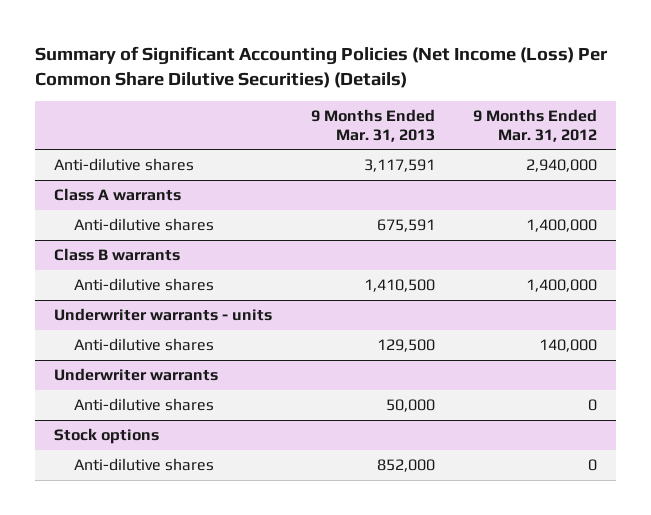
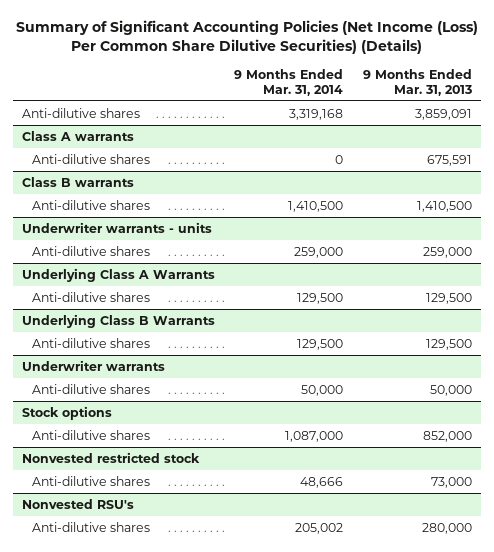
- | 9 Months Ended Mar. 31, 2013 | 9 Months Ended Mar. 31, 2012
+ | 9 Months Ended Mar. 31, 2014 | 9 Months Ended Mar. 31, 2013
- Anti-dilutive shares | 3,117,591 | 2,940,000
+ Anti-dilutive shares | 3,319,168 | 3,859,091
@ Underwriter warrants - units
+ Anti-dilutive shares | 259,000 | 259,000
+ Underlying Class A Warrants
+ Underlying Class B Warrants
+ Anti-dilutive shares | 129,500 | 129,500
+ Nonvested restricted stock
+ Anti-dilutive shares | 48,666 | 73,000
+ Nonvested RSU's
+ Anti-dilutive shares | 205,002 | 280,000

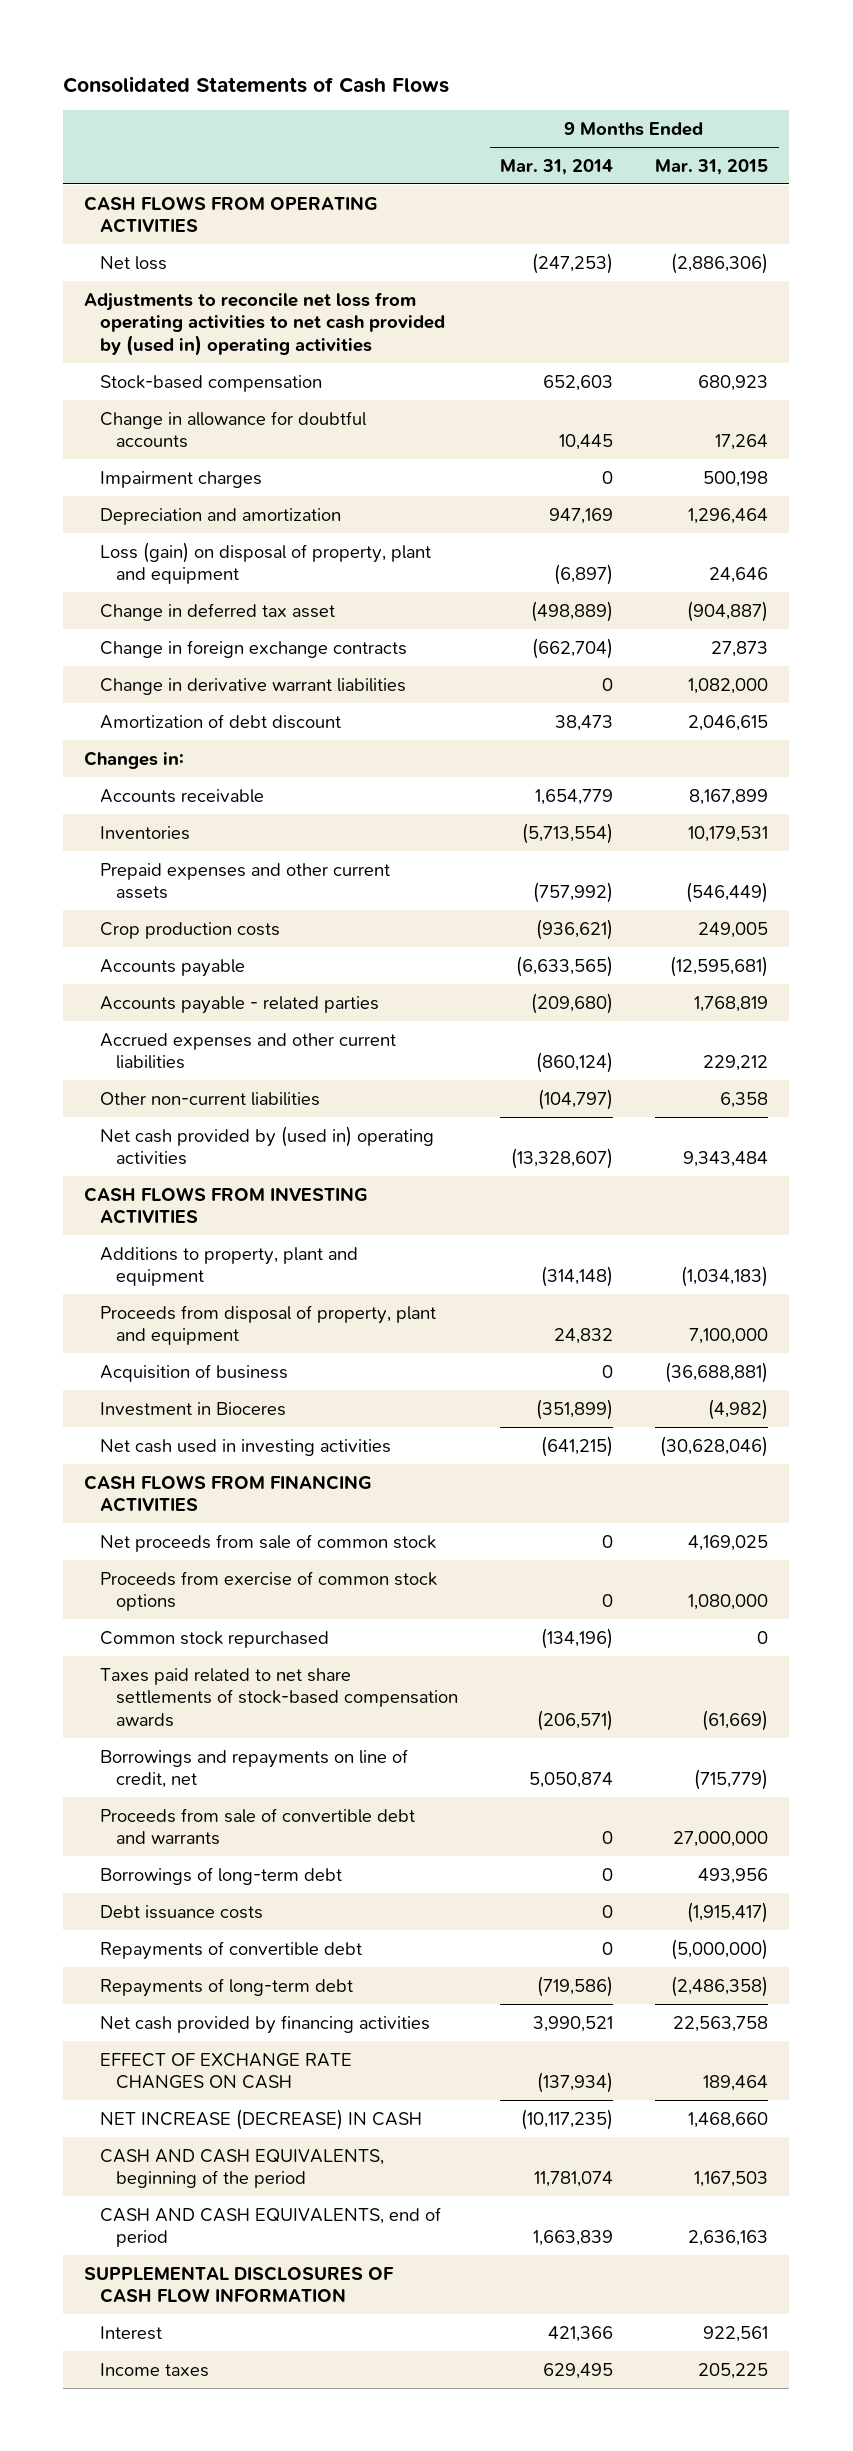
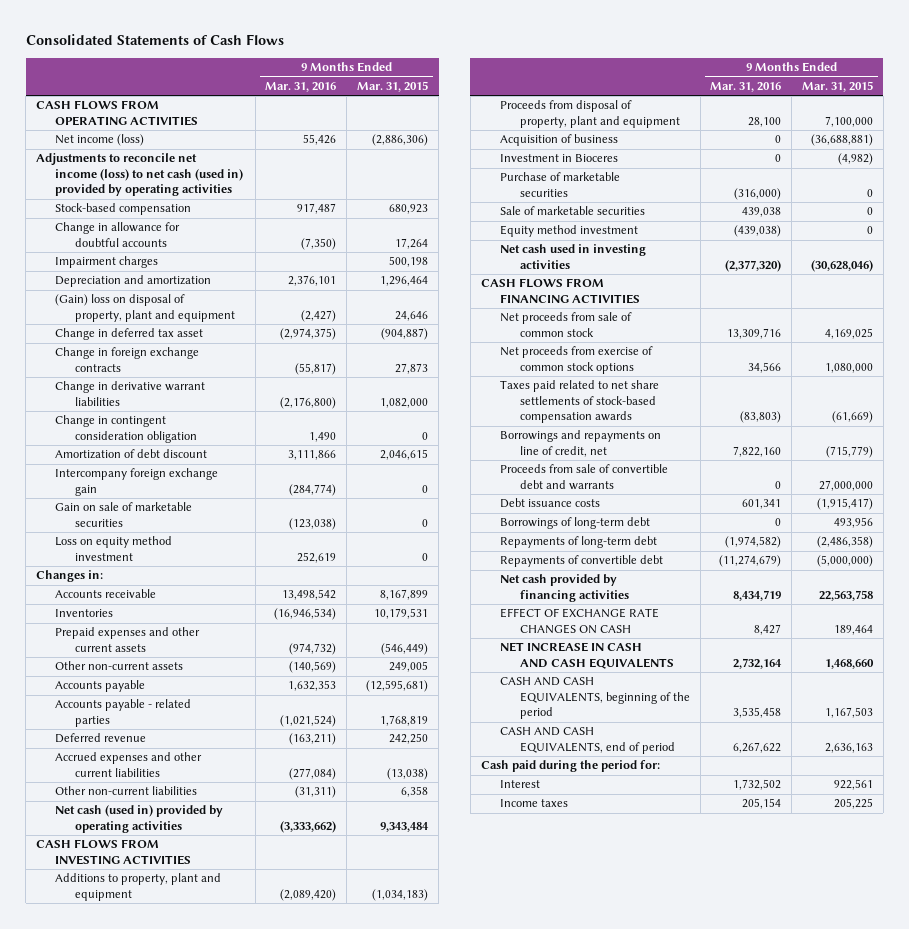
- | 9 Months Ended Mar. 31, 2014 | 9 Months Ended Mar. 31, 2015
+ | 9 Months Ended Mar. 31, 2016 | 9 Months Ended Mar. 31, 2015
- Net loss | (247,253) | (2,886,306)
- Adjustments to reconcile net loss from operating activities to net cash provided by (used in) operating activities
+ Net income (loss) | 55,426 | (2,886,306)
+ Adjustments to reconcile net income (loss) to net cash (used in) provided by operating activities
- Loss (gain) on disposal of property, plant and equipment | (6,897) | 24,646
+ (Gain) loss on disposal of property, plant and equipment | (2,427) | 24,646
+ Change in contingent consideration obligation | 1,490 | 0
+ Intercompany foreign exchange gain | (284,774) | 0
+ Gain on sale of marketable securities | (123,038) | 0
+ Loss on equity method investment | 252,619 | 0
- Crop production costs | (936,621) | 249,005
+ Other non-current assets | (140,569) | 249,005
- Accrued expenses and other current liabilities | (860,124) | 229,212
+ Deferred revenue | (163,211) | 242,250
+ Accrued expenses and other current liabilities | (277,084) | (13,038)
- Net cash provided by (used in) operating activities | (13,328,607) | 9,343,484
+ Net cash (used in) provided by operating activities | (3,333,662) | 9,343,484
+ Purchase of marketable securities | (316,000) | 0
+ Sale of marketable securities | 439,038 | 0
+ Equity method investment | (439,038) | 0
- Proceeds from exercise of common stock options | 0 | 1,080,000
- Common stock repurchased | (134,196) | 0
+ Net proceeds from exercise of common stock options | 34,566 | 1,080,000
moved down: Borrowings of long-term debt | 0 | 493,956
moved down: Repayments of convertible debt | (11,274,679) | (5,000,000)
- NET INCREASE (DECREASE) IN CASH | (10,117,235) | 1,468,660
+ NET INCREASE IN CASH AND CASH EQUIVALENTS | 2,732,164 | 1,468,660
- SUPPLEMENTAL DISCLOSURES OF CASH FLOW INFORMATION
+ Cash paid during the period for:

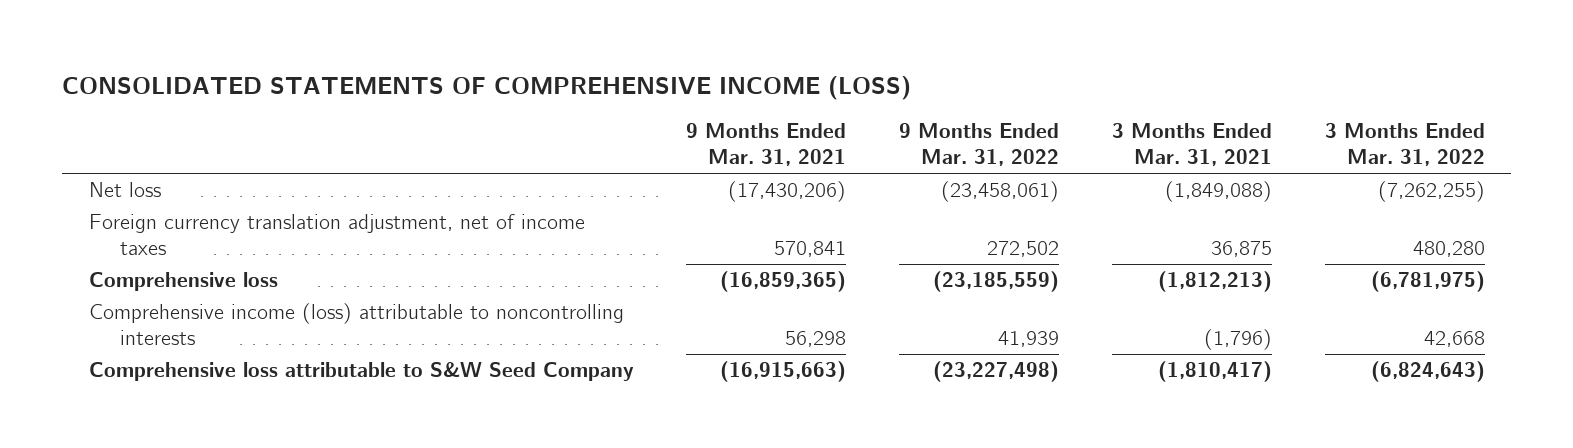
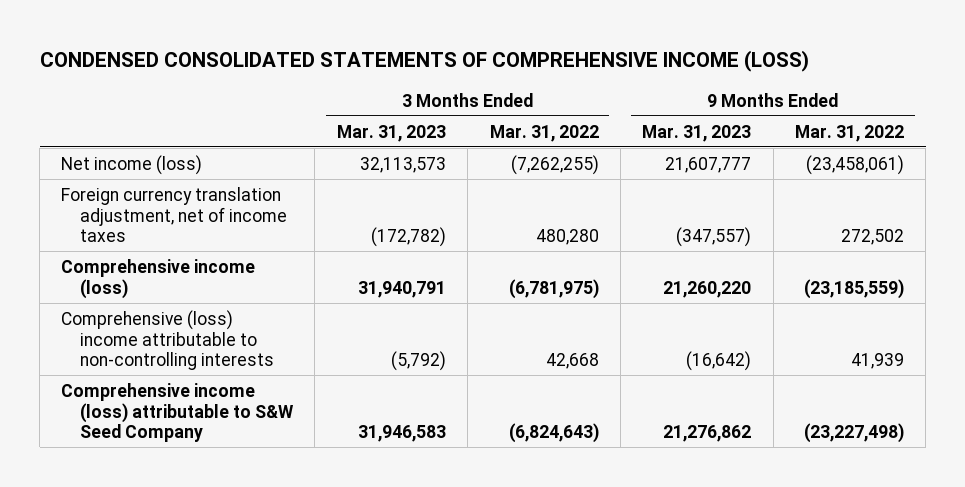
- CONSOLIDATED STATEMENTS OF COMPREHENSIVE INCOME (LOSS)
+ CONDENSED CONSOLIDATED STATEMENTS OF COMPREHENSIVE INCOME (LOSS)
- | 9 Months Ended Mar. 31, 2021 | 9 Months Ended Mar. 31, 2022 | 3 Months Ended Mar. 31, 2021 | 3 Months Ended Mar. 31, 2022
+ | 3 Months Ended Mar. 31, 2023 | 3 Months Ended Mar. 31, 2022 | 9 Months Ended Mar. 31, 2023 | 9 Months Ended Mar. 31, 2022
- Net loss | (17,430,206) | (23,458,061) | (1,849,088) | (7,262,255)
+ Net income (loss) | 32,113,573 | (7,262,255) | 21,607,777 | (23,458,061)
- Comprehensive loss | (16,859,365) | (23,185,559) | (1,812,213) | (6,781,975)
- Comprehensive income (loss) attributable to noncontrolling interests | 56,298 | 41,939 | (1,796) | 42,668
- Comprehensive loss attributable to S&W Seed Company | (16,915,663) | (23,227,498) | (1,810,417) | (6,824,643)
+ Comprehensive income (loss) | 31,940,791 | (6,781,975) | 21,260,220 | (23,185,559)
+ Comprehensive (loss) income attributable to non-controlling interests | (5,792) | 42,668 | (16,642) | 41,939
+ Comprehensive income (loss) attributable to S&W Seed Company | 31,946,583 | (6,824,643) | 21,276,862 | (23,227,498)

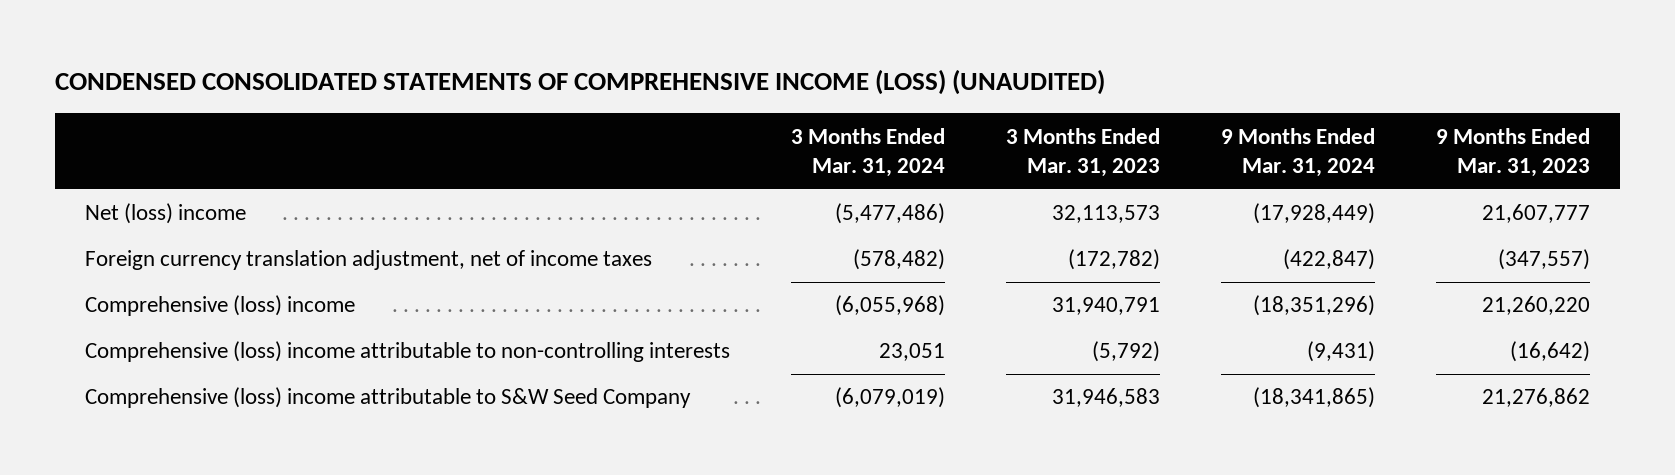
- CONDENSED CONSOLIDATED STATEMENTS OF COMPREHENSIVE INCOME (LOSS)
+ CONDENSED CONSOLIDATED STATEMENTS OF COMPREHENSIVE INCOME (LOSS) (UNAUDITED)
- | 3 Months Ended Mar. 31, 2023 | 3 Months Ended Mar. 31, 2022 | 9 Months Ended Mar. 31, 2023 | 9 Months Ended Mar. 31, 2022
+ | 3 Months Ended Mar. 31, 2024 | 3 Months Ended Mar. 31, 2023 | 9 Months Ended Mar. 31, 2024 | 9 Months Ended Mar. 31, 2023
- Net income (loss) | 32,113,573 | (7,262,255) | 21,607,777 | (23,458,061)
+ Net (loss) income | (5,477,486) | 32,113,573 | (17,928,449) | 21,607,777
- Comprehensive income (loss) | 31,940,791 | (6,781,975) | 21,260,220 | (23,185,559)
+ Comprehensive (loss) income | (6,055,968) | 31,940,791 | (18,351,296) | 21,260,220
- Comprehensive income (loss) attributable to S&W Seed Company | 31,946,583 | (6,824,643) | 21,276,862 | (23,227,498)
+ Comprehensive (loss) income attributable to S&W Seed Company | (6,079,019) | 31,946,583 | (18,341,865) | 21,276,862

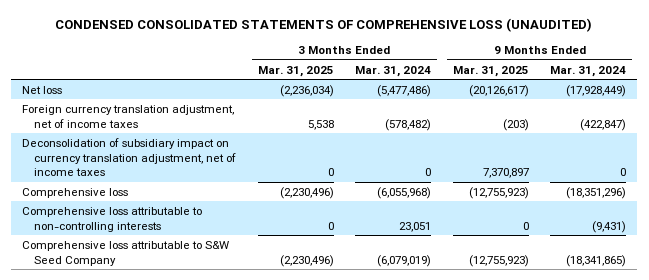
- CONDENSED CONSOLIDATED STATEMENTS OF COMPREHENSIVE INCOME (LOSS) (UNAUDITED)
+ CONDENSED CONSOLIDATED STATEMENTS OF COMPREHENSIVE LOSS (UNAUDITED)
- | 3 Months Ended Mar. 31, 2024 | 3 Months Ended Mar. 31, 2023 | 9 Months Ended Mar. 31, 2024 | 9 Months Ended Mar. 31, 2023
+ | 3 Months Ended Mar. 31, 2025 | 3 Months Ended Mar. 31, 2024 | 9 Months Ended Mar. 31, 2025 | 9 Months Ended Mar. 31, 2024
- Net (loss) income | (5,477,486) | 32,113,573 | (17,928,449) | 21,607,777
+ Net loss | (2,236,034) | (5,477,486) | (20,126,617) | (17,928,449)
- Comprehensive (loss) income | (6,055,968) | 31,940,791 | (18,351,296) | 21,260,220
- Comprehensive (loss) income attributable to non-controlling interests | 23,051 | (5,792) | (9,431) | (16,642)
- Comprehensive (loss) income attributable to S&W Seed Company | (6,079,019) | 31,946,583 | (18,341,865) | 21,276,862
+ Deconsolidation of subsidiary impact on currency translation adjustment, net of income taxes | 0 | 0 | 7,370,897 | 0
+ Comprehensive loss | (2,230,496) | (6,055,968) | (12,755,923) | (18,351,296)
+ Comprehensive loss attributable to non-controlling interests | 0 | 23,051 | 0 | (9,431)
+ Comprehensive loss attributable to S&W Seed Company | (2,230,496) | (6,079,019) | (12,755,923) | (18,341,865)

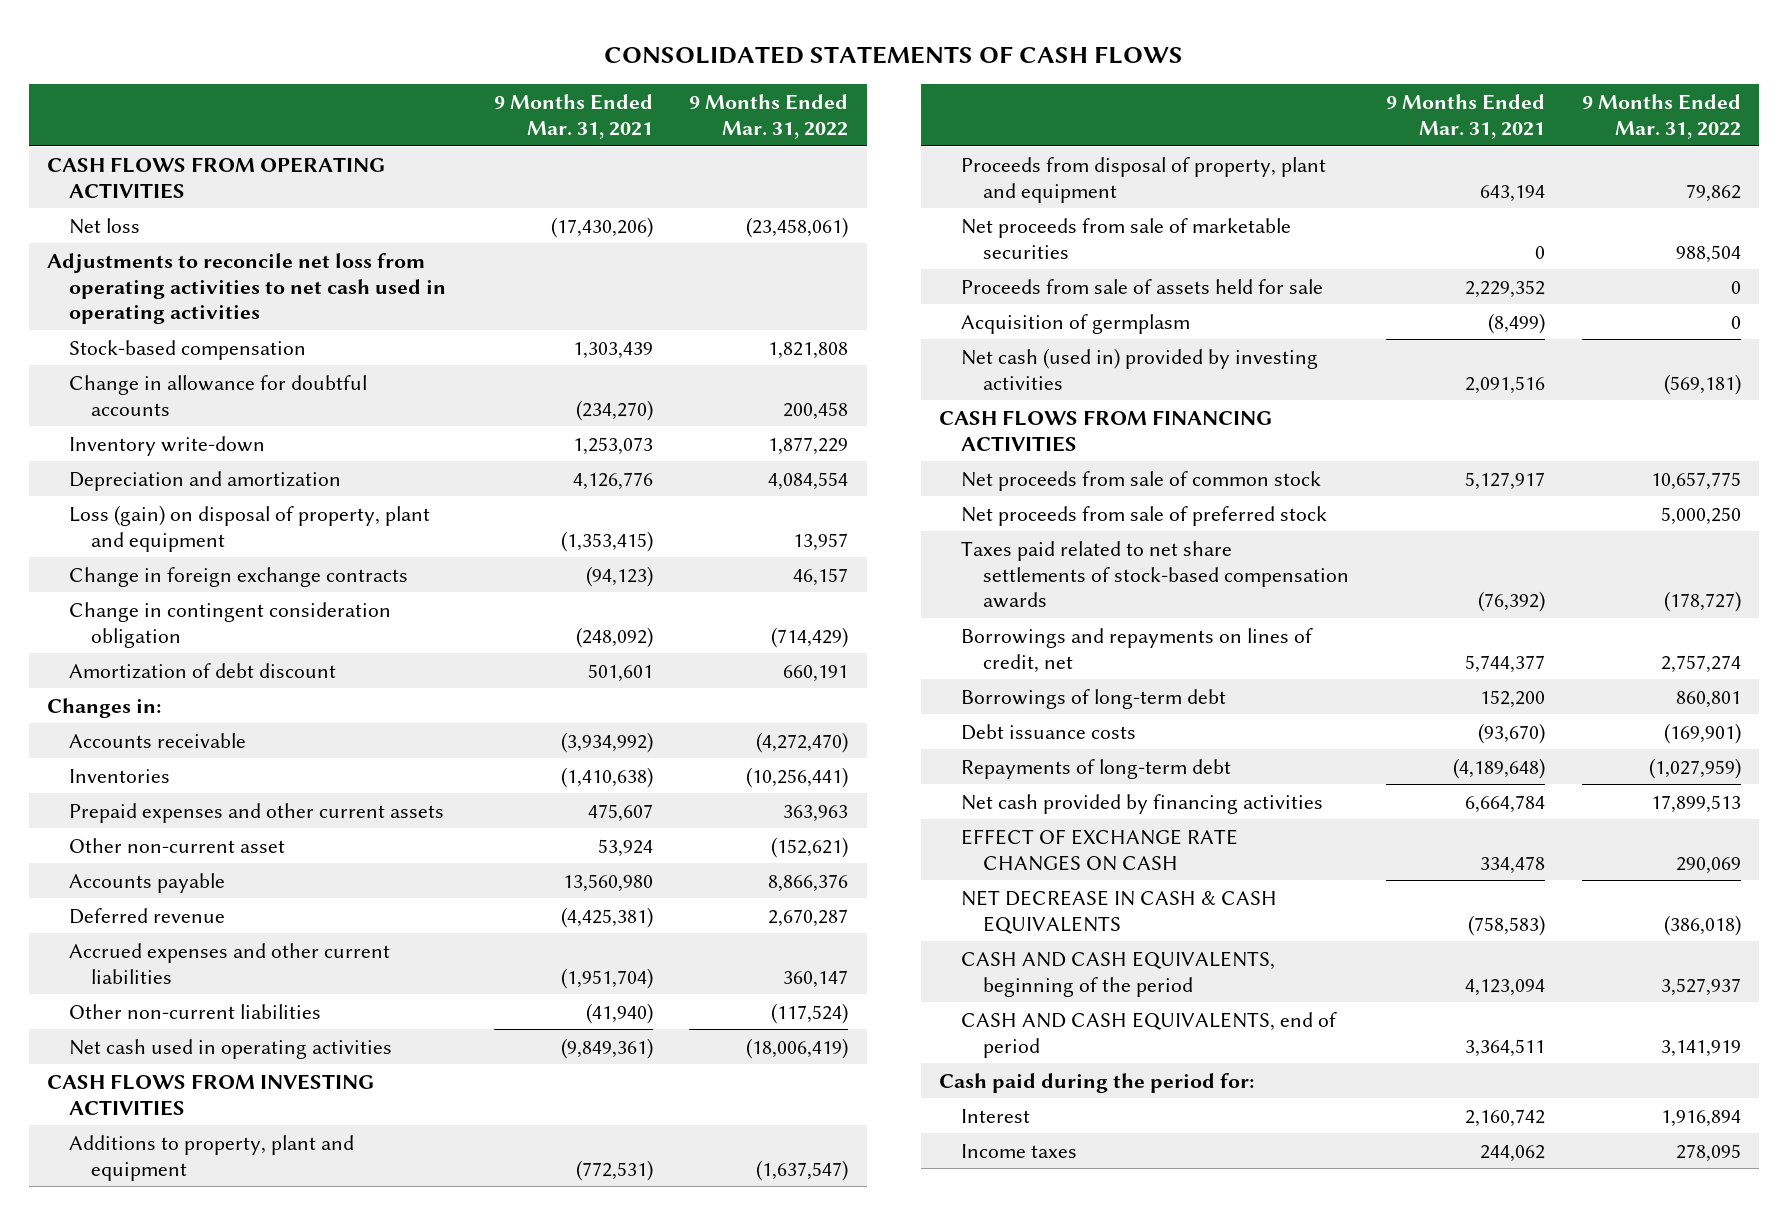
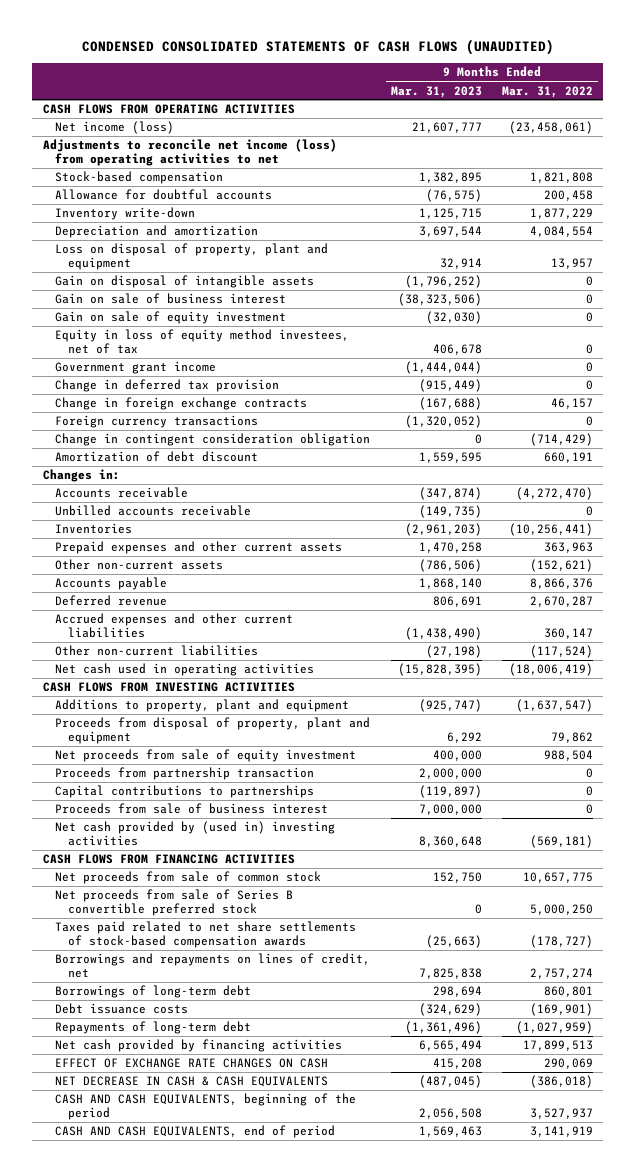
- CONSOLIDATED STATEMENTS OF CASH FLOWS
+ CONDENSED CONSOLIDATED STATEMENTS OF CASH FLOWS (UNAUDITED)
- | 9 Months Ended Mar. 31, 2021 | 9 Months Ended Mar. 31, 2022
+ | 9 Months Ended Mar. 31, 2023 | 9 Months Ended Mar. 31, 2022
- Net loss | (17,430,206) | (23,458,061)
- Adjustments to reconcile net loss from operating activities to net cash used in operating activities
+ Net income (loss) | 21,607,777 | (23,458,061)
+ Adjustments to reconcile net income (loss) from operating activities to net
- Change in allowance for doubtful accounts | (234,270) | 200,458
+ Allowance for doubtful accounts | (76,575) | 200,458
- Loss (gain) on disposal of property, plant and equipment | (1,353,415) | 13,957
+ Loss on disposal of property, plant and equipment | 32,914 | 13,957
+ Gain on disposal of intangible assets | (1,796,252) | 0
+ Gain on sale of business interest | (38,323,506) | 0
+ Gain on sale of equity investment | (32,030) | 0
+ Equity in loss of equity method investees, net of tax | 406,678 | 0
+ Government grant income | (1,444,044) | 0
+ Change in deferred tax provision | (915,449) | 0
+ Foreign currency transactions | (1,320,052) | 0
+ Unbilled accounts receivable | (149,735) | 0
- Other non-current asset | 53,924 | (152,621)
+ Other non-current assets | (786,506) | (152,621)
- Net proceeds from sale of marketable securities | 0 | 988,504
- Proceeds from sale of assets held for sale | 2,229,352 | 0
- Acquisition of germplasm | (8,499) | 0
- Net cash (used in) provided by investing activities | 2,091,516 | (569,181)
+ Net proceeds from sale of equity investment | 400,000 | 988,504
+ Proceeds from partnership transaction | 2,000,000 | 0
+ Capital contributions to partnerships | (119,897) | 0
+ Proceeds from sale of business interest | 7,000,000 | 0
+ Net cash provided by (used in) investing activities | 8,360,648 | (569,181)
- Net proceeds from sale of preferred stock | | 5,000,250
+ Net proceeds from sale of Series B convertible preferred stock | 0 | 5,000,250
- Cash paid during the period for:
- Interest | 2,160,742 | 1,916,894
- Income taxes | 244,062 | 278,095

